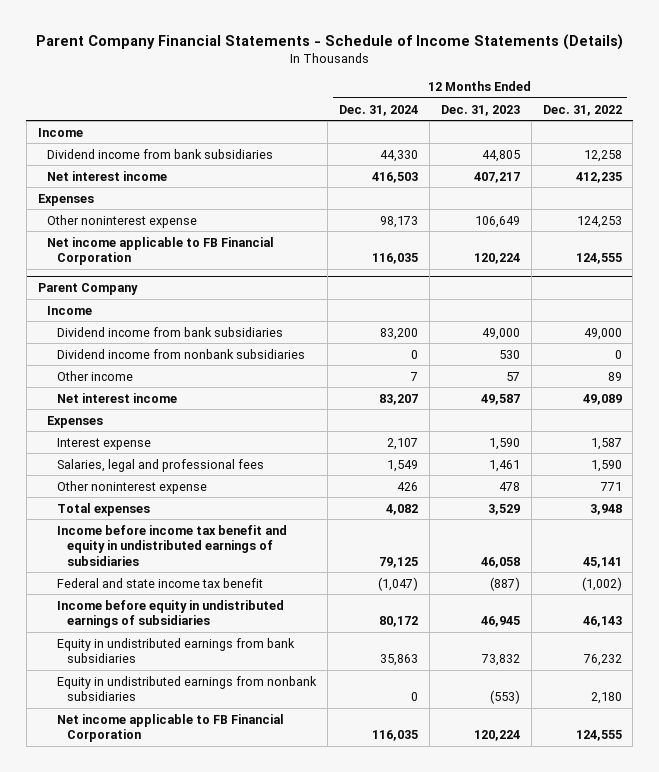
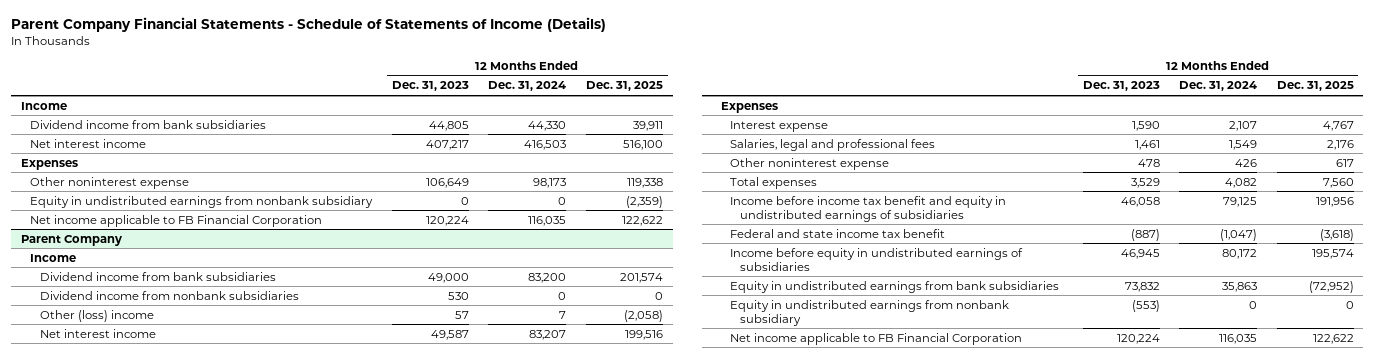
- Parent Company Financial Statements - Schedule of Income Statements (Details)
+ Parent Company Financial Statements - Schedule of Statements of Income (Details)
- | 12 Months Ended Dec. 31, 2024 | 12 Months Ended Dec. 31, 2023 | 12 Months Ended Dec. 31, 2022
+ | 12 Months Ended Dec. 31, 2023 | 12 Months Ended Dec. 31, 2024 | 12 Months Ended Dec. 31, 2025
+ Equity in undistributed earnings from nonbank subsidiary | 0 | 0 | (2,359)
@ Parent Company
- Other income | 7 | 57 | 89
+ Other (loss) income | 57 | 7 | (2,058)
- Equity in undistributed earnings from nonbank subsidiaries | 0 | (553) | 2,180
+ Equity in undistributed earnings from nonbank subsidiary | (553) | 0 | 0

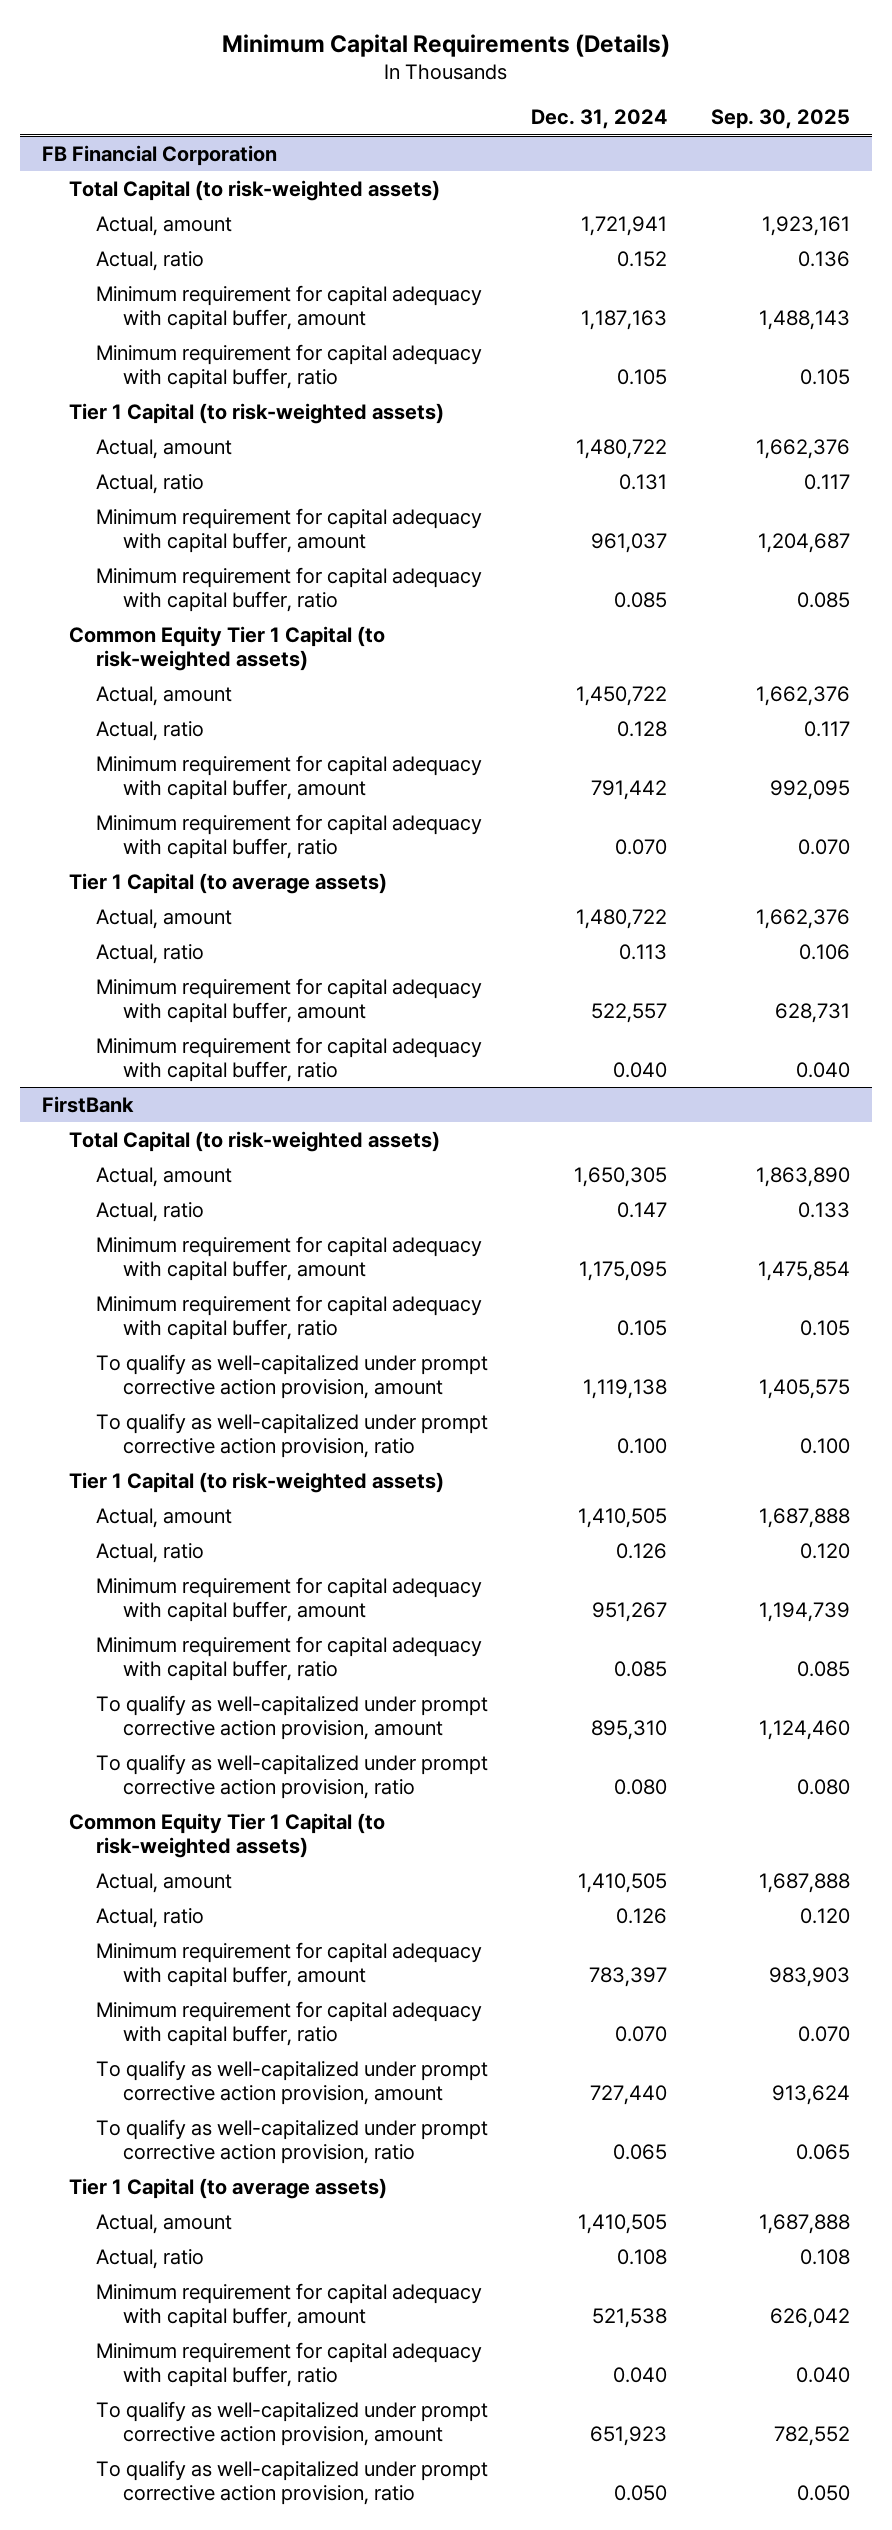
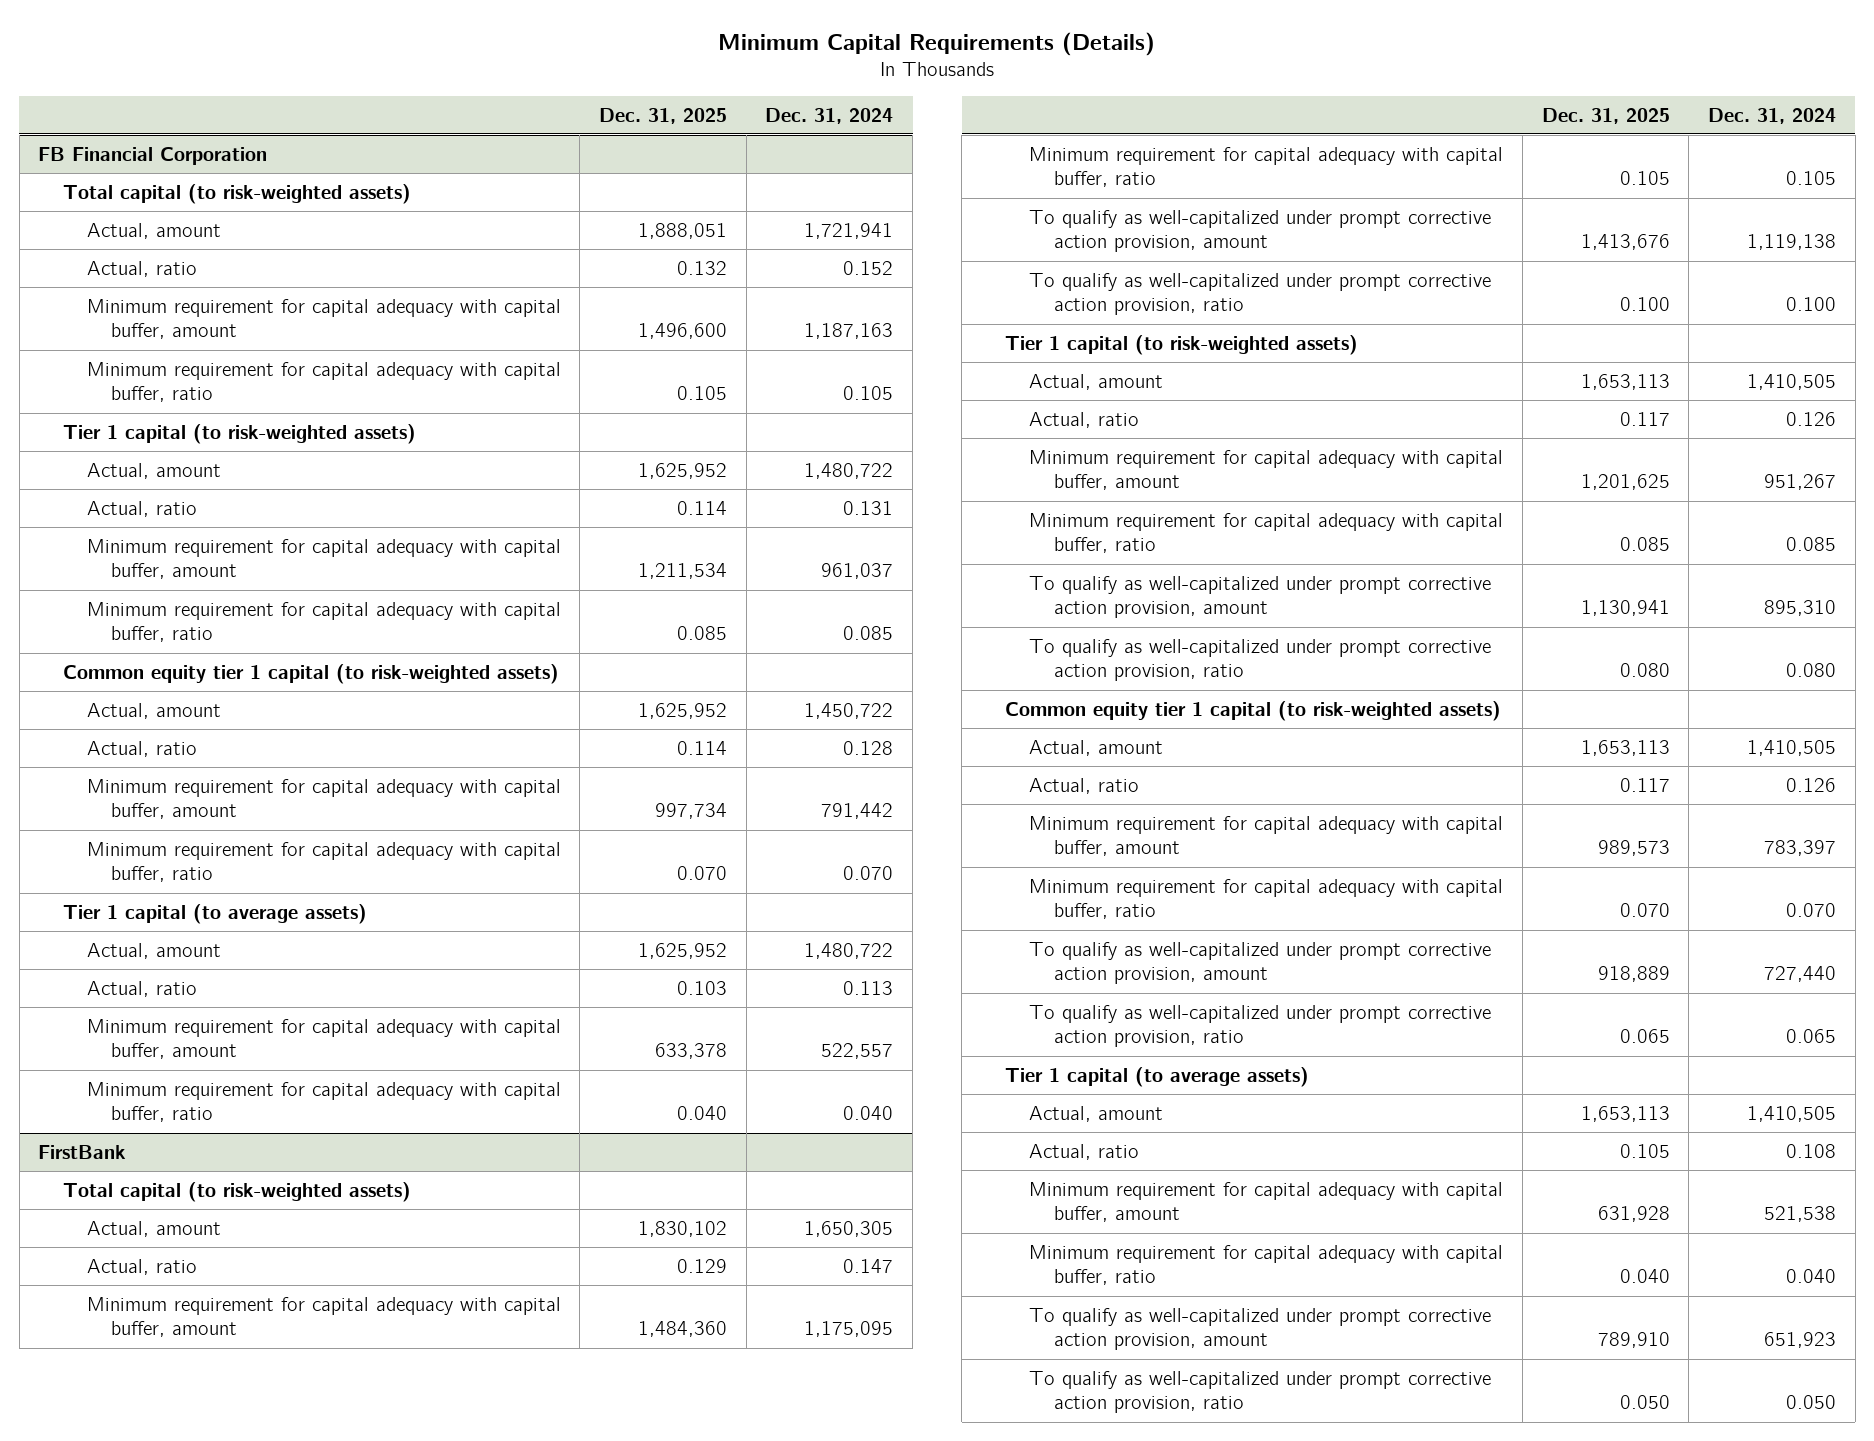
- | Dec. 31, 2024 | Sep. 30, 2025
+ | Dec. 31, 2025 | Dec. 31, 2024
@ FB Financial Corporation
- Total Capital (to risk-weighted assets)
+ Total capital (to risk-weighted assets)
- Tier 1 Capital (to risk-weighted assets)
+ Tier 1 capital (to risk-weighted assets)
- Common Equity Tier 1 Capital (to risk-weighted assets)
+ Common equity tier 1 capital (to risk-weighted assets)
- Tier 1 Capital (to average assets)
+ Tier 1 capital (to average assets)
@ FirstBank
- Total Capital (to risk-weighted assets)
+ Total capital (to risk-weighted assets)
- Tier 1 Capital (to risk-weighted assets)
+ Tier 1 capital (to risk-weighted assets)
- Common Equity Tier 1 Capital (to risk-weighted assets)
+ Common equity tier 1 capital (to risk-weighted assets)
- Tier 1 Capital (to average assets)
+ Tier 1 capital (to average assets)

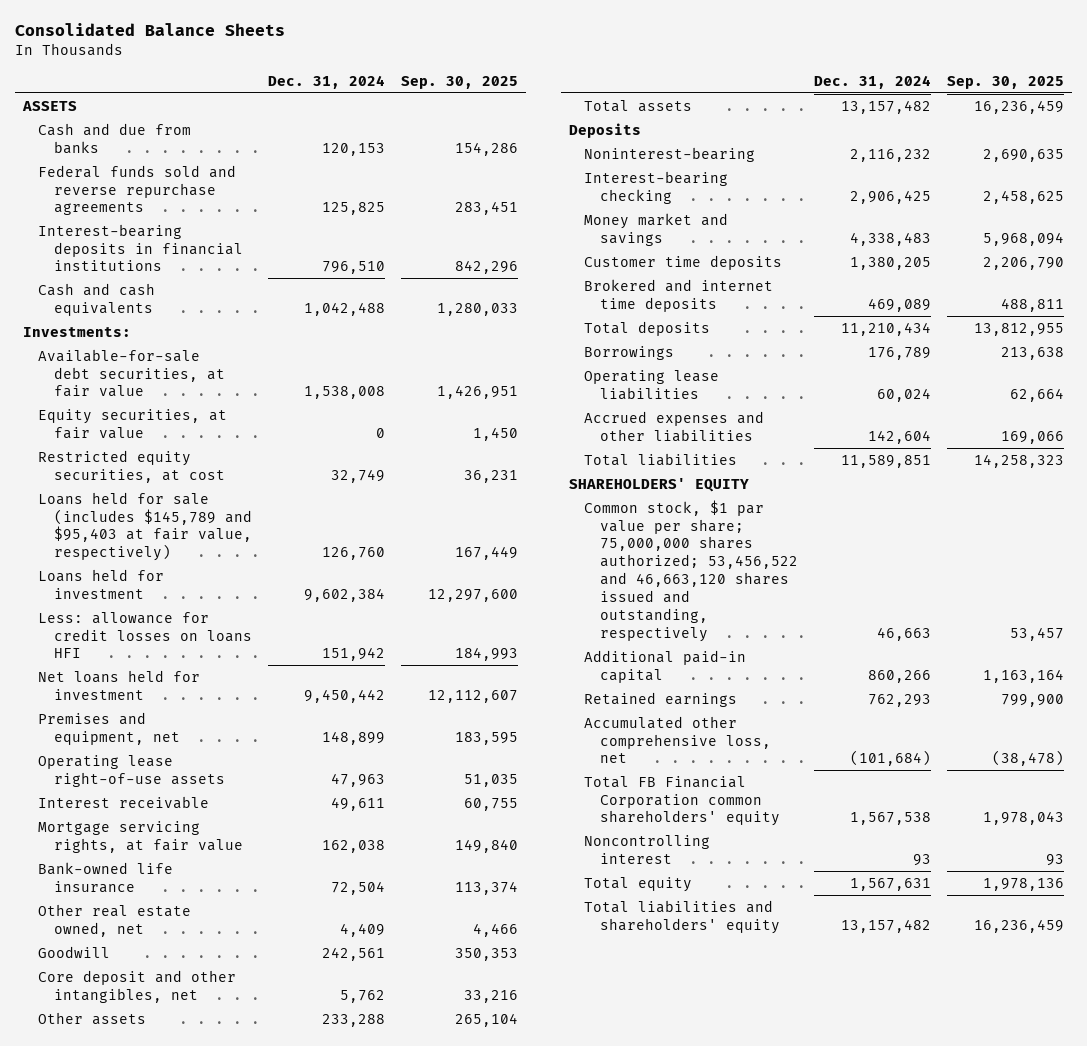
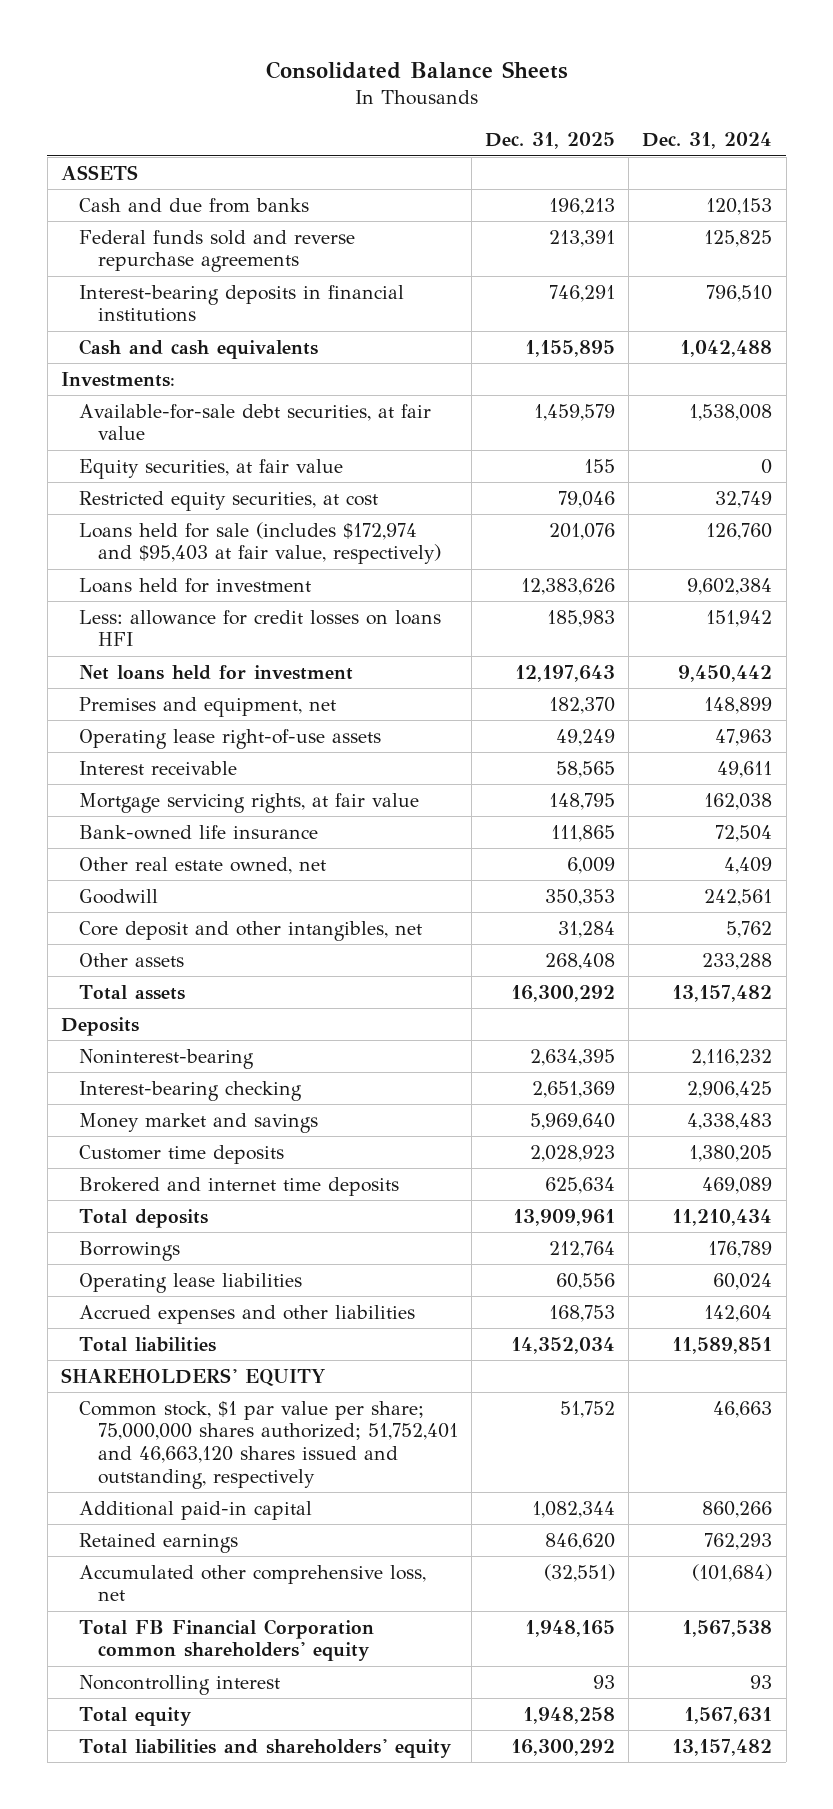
- | Dec. 31, 2024 | Sep. 30, 2025
+ | Dec. 31, 2025 | Dec. 31, 2024
- Loans held for sale (includes $145,789 and $95,403 at fair value, respectively) | 126,760 | 167,449
+ Loans held for sale (includes $172,974 and $95,403 at fair value, respectively) | 201,076 | 126,760
- Common stock, $1 par value per share; 75,000,000 shares authorized; 53,456,522 and 46,663,120 shares issued and outstanding, respectively | 46,663 | 53,457
+ Common stock, $1 par value per share; 75,000,000 shares authorized; 51,752,401 and 46,663,120 shares issued and outstanding, respectively | 51,752 | 46,663

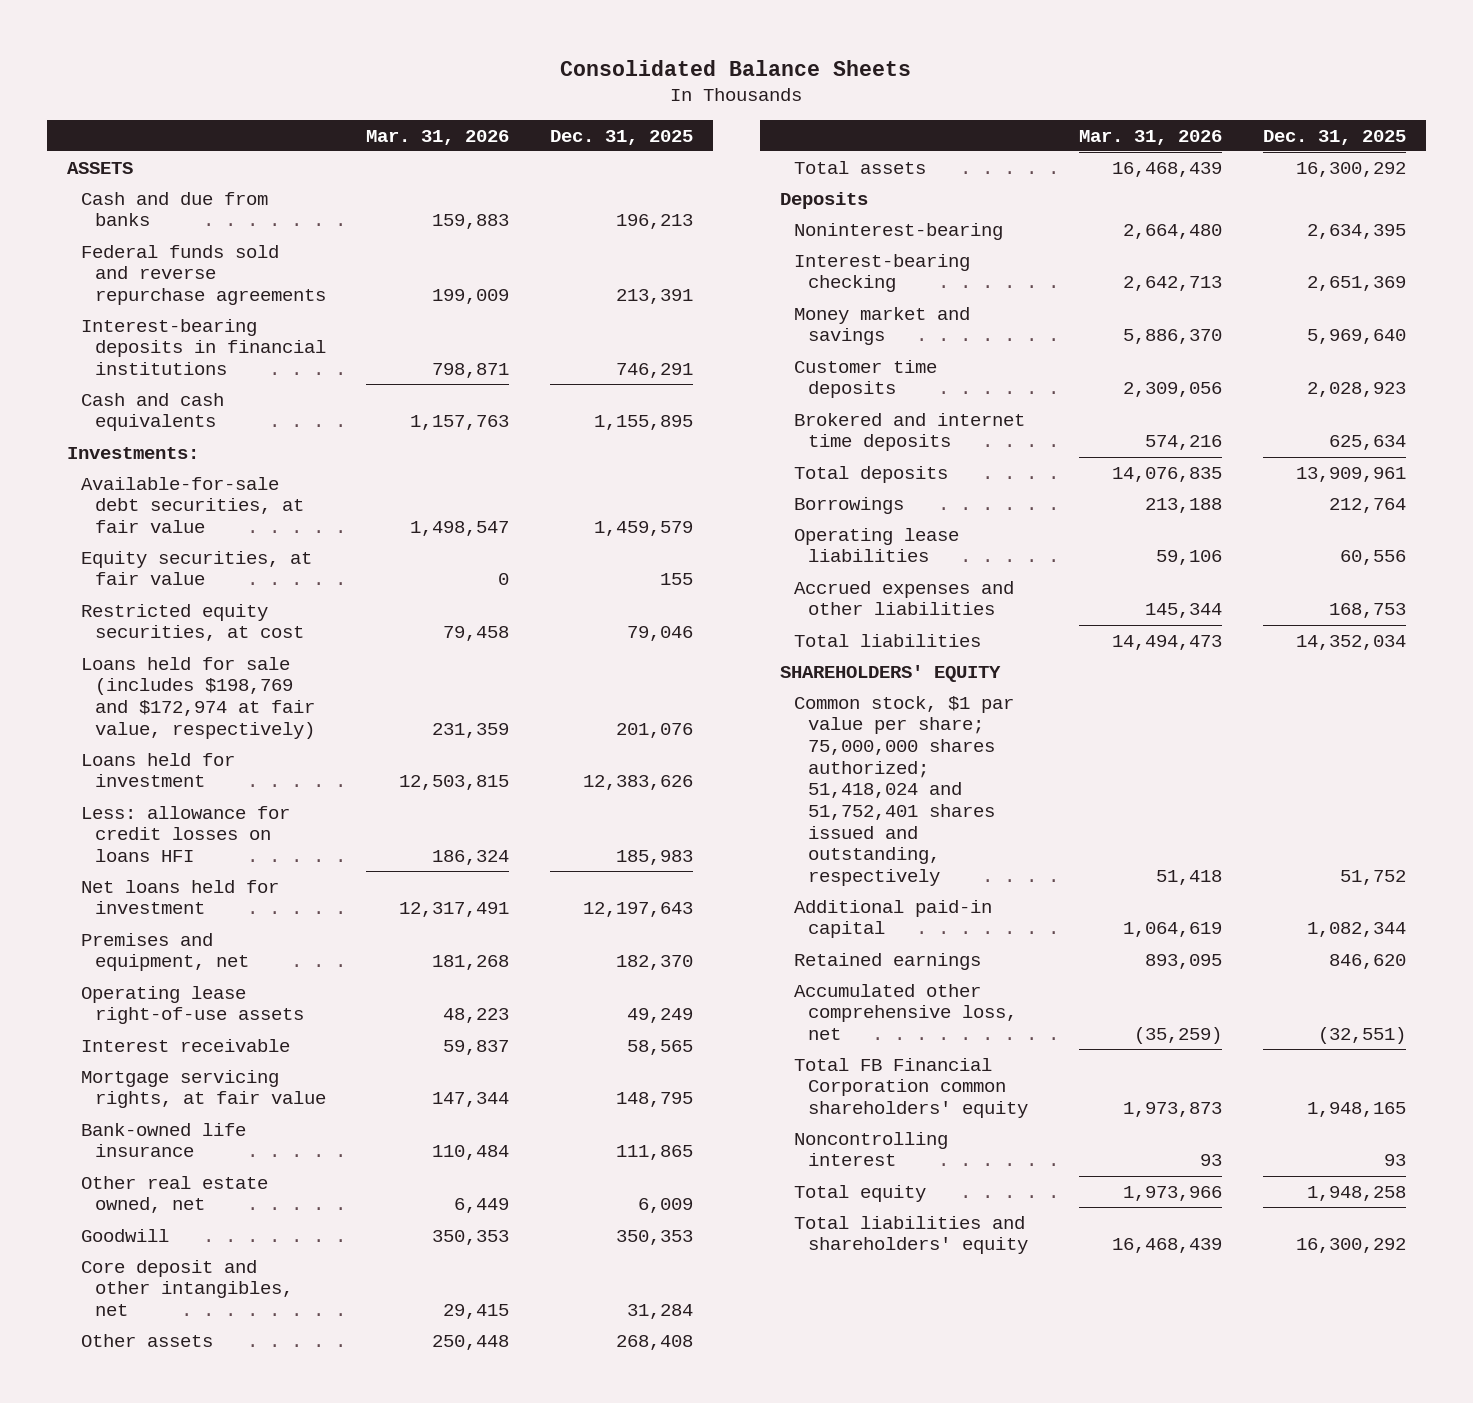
- | Dec. 31, 2025 | Dec. 31, 2024
+ | Mar. 31, 2026 | Dec. 31, 2025
- Loans held for sale (includes $172,974 and $95,403 at fair value, respectively) | 201,076 | 126,760
+ Loans held for sale (includes $198,769 and $172,974 at fair value, respectively) | 231,359 | 201,076
- Common stock, $1 par value per share; 75,000,000 shares authorized; 51,752,401 and 46,663,120 shares issued and outstanding, respectively | 51,752 | 46,663
+ Common stock, $1 par value per share; 75,000,000 shares authorized; 51,418,024 and 51,752,401 shares issued and outstanding, respectively | 51,418 | 51,752

